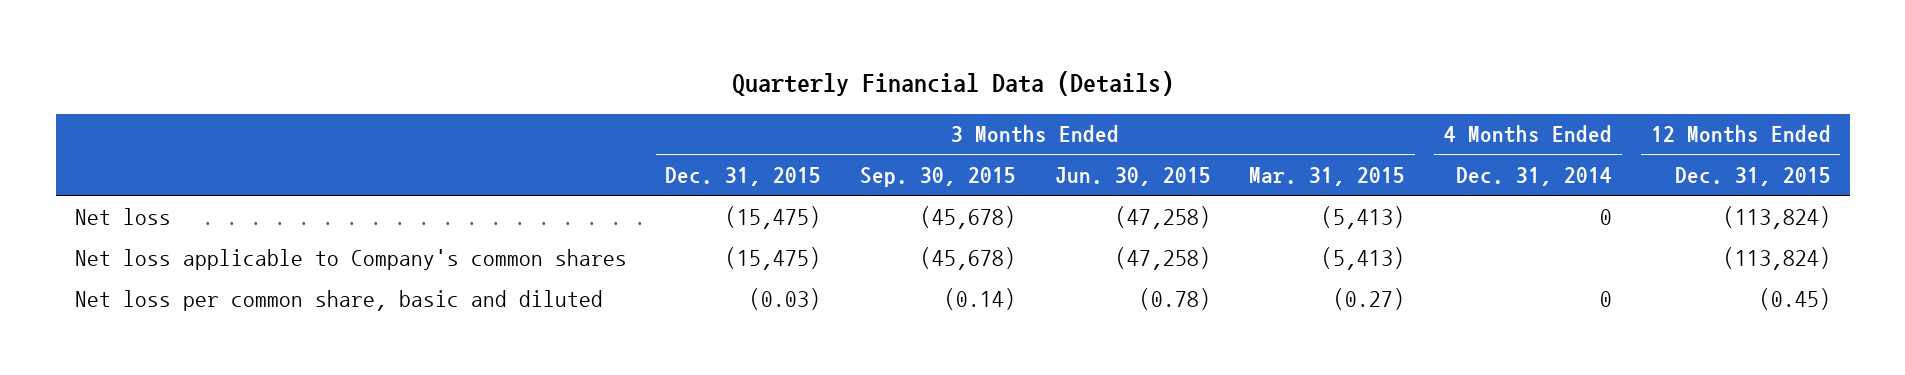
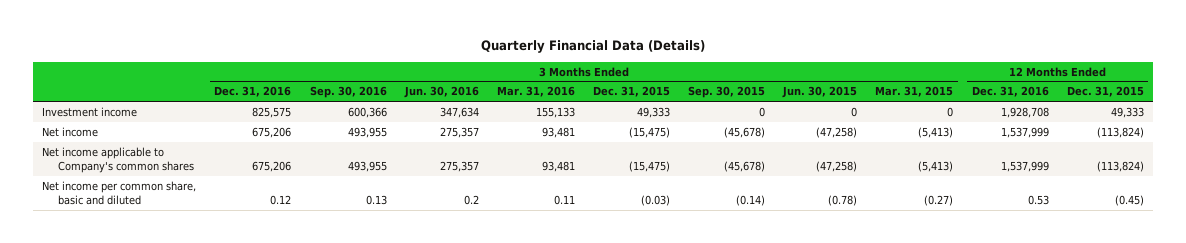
- | 3 Months Ended Dec. 31, 2015 | 3 Months Ended Sep. 30, 2015 | 3 Months Ended Jun. 30, 2015 | 3 Months Ended Mar. 31, 2015 | 4 Months Ended Dec. 31, 2014 | 12 Months Ended Dec. 31, 2015
+ | 3 Months Ended Dec. 31, 2016 | 3 Months Ended Sep. 30, 2016 | 3 Months Ended Jun. 30, 2016 | 3 Months Ended Mar. 31, 2016 | 3 Months Ended Dec. 31, 2015 | 3 Months Ended Sep. 30, 2015 | 3 Months Ended Jun. 30, 2015 | 3 Months Ended Mar. 31, 2015 | 12 Months Ended Dec. 31, 2016 | 12 Months Ended Dec. 31, 2015
- Net loss | (15,475) | (45,678) | (47,258) | (5,413) | 0 | (113,824)
- Net loss applicable to Company's common shares | (15,475) | (45,678) | (47,258) | (5,413) | | (113,824)
- Net loss per common share, basic and diluted | (0.03) | (0.14) | (0.78) | (0.27) | 0 | (0.45)
+ Investment income | 825,575 | 600,366 | 347,634 | 155,133 | 49,333 | 0 | 0 | 0 | 1,928,708 | 49,333
+ Net income | 675,206 | 493,955 | 275,357 | 93,481 | (15,475) | (45,678) | (47,258) | (5,413) | 1,537,999 | (113,824)
+ Net income applicable to Company's common shares | 675,206 | 493,955 | 275,357 | 93,481 | (15,475) | (45,678) | (47,258) | (5,413) | 1,537,999 | (113,824)
+ Net income per common share, basic and diluted | 0.12 | 0.13 | 0.2 | 0.11 | (0.03) | (0.14) | (0.78) | (0.27) | 0.53 | (0.45)

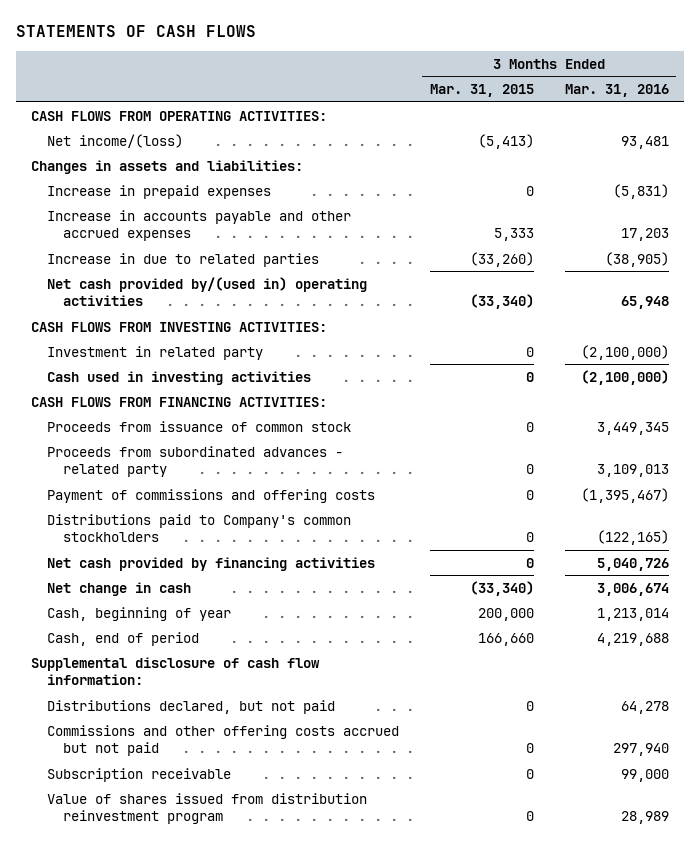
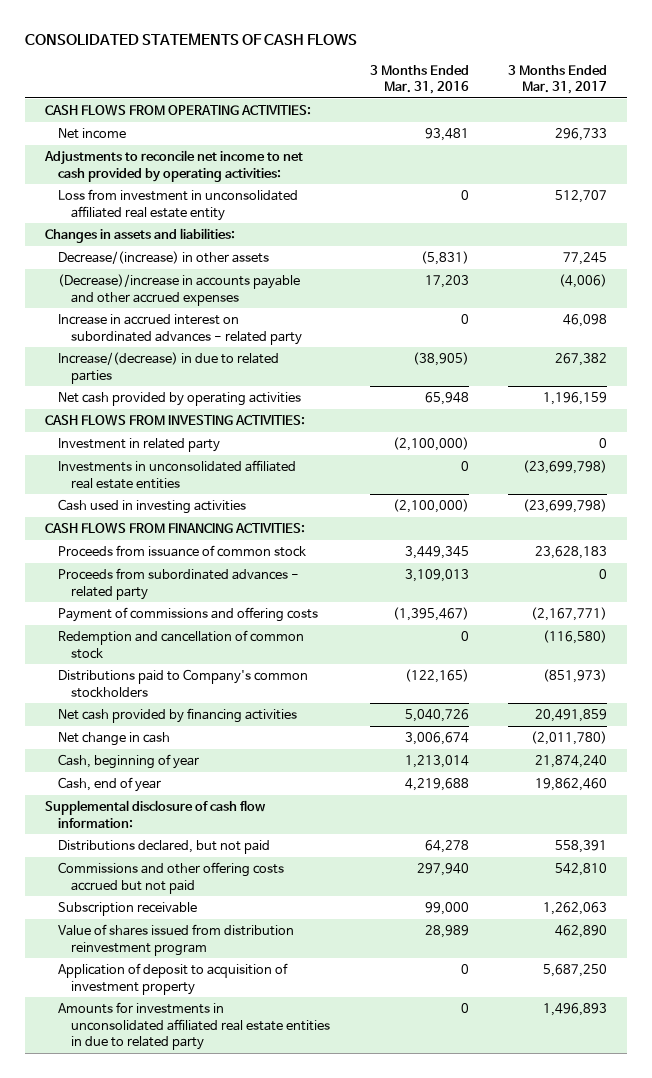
- STATEMENTS OF CASH FLOWS
+ CONSOLIDATED STATEMENTS OF CASH FLOWS
- | 3 Months Ended Mar. 31, 2015 | 3 Months Ended Mar. 31, 2016
+ | 3 Months Ended Mar. 31, 2016 | 3 Months Ended Mar. 31, 2017
- Net income/(loss) | (5,413) | 93,481
+ Net income | 93,481 | 296,733
+ Adjustments to reconcile net income to net cash provided by operating activities:
+ Loss from investment in unconsolidated affiliated real estate entity | 0 | 512,707
- Increase in prepaid expenses | 0 | (5,831)
- Increase in accounts payable and other accrued expenses | 5,333 | 17,203
- Increase in due to related parties | (33,260) | (38,905)
- Net cash provided by/(used in) operating activities | (33,340) | 65,948
+ Decrease/(increase) in other assets | (5,831) | 77,245
+ (Decrease)/increase in accounts payable and other accrued expenses | 17,203 | (4,006)
+ Increase in accrued interest on subordinated advances - related party | 0 | 46,098
+ Increase/(decrease) in due to related parties | (38,905) | 267,382
+ Net cash provided by operating activities | 65,948 | 1,196,159
+ Investments in unconsolidated affiliated real estate entities | 0 | (23,699,798)
+ Redemption and cancellation of common stock | 0 | (116,580)
- Cash, end of period | 166,660 | 4,219,688
+ Cash, end of year | 4,219,688 | 19,862,460
+ Application of deposit to acquisition of investment property | 0 | 5,687,250
+ Amounts for investments in unconsolidated affiliated real estate entities in due to related party | 0 | 1,496,893

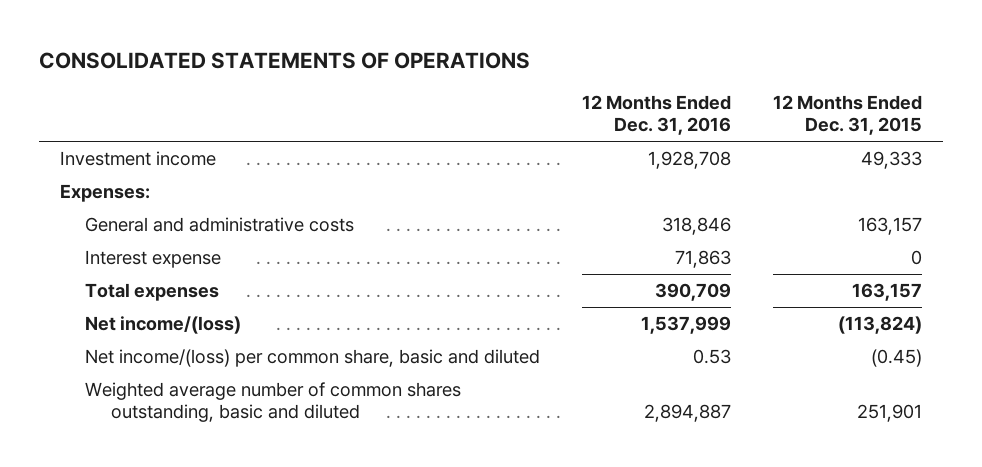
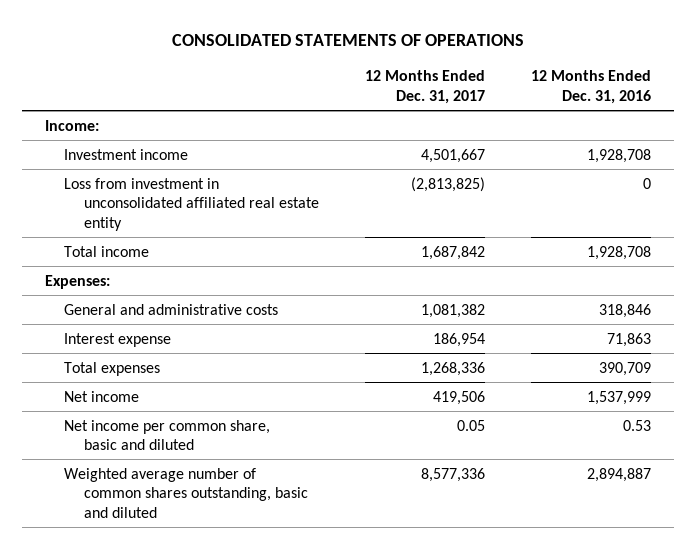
- | 12 Months Ended Dec. 31, 2016 | 12 Months Ended Dec. 31, 2015
+ | 12 Months Ended Dec. 31, 2017 | 12 Months Ended Dec. 31, 2016
+ Income:
+ Loss from investment in unconsolidated affiliated real estate entity | (2,813,825) | 0
+ Total income | 1,687,842 | 1,928,708
- Net income/(loss) | 1,537,999 | (113,824)
- Net income/(loss) per common share, basic and diluted | 0.53 | (0.45)
+ Net income | 419,506 | 1,537,999
+ Net income per common share, basic and diluted | 0.05 | 0.53

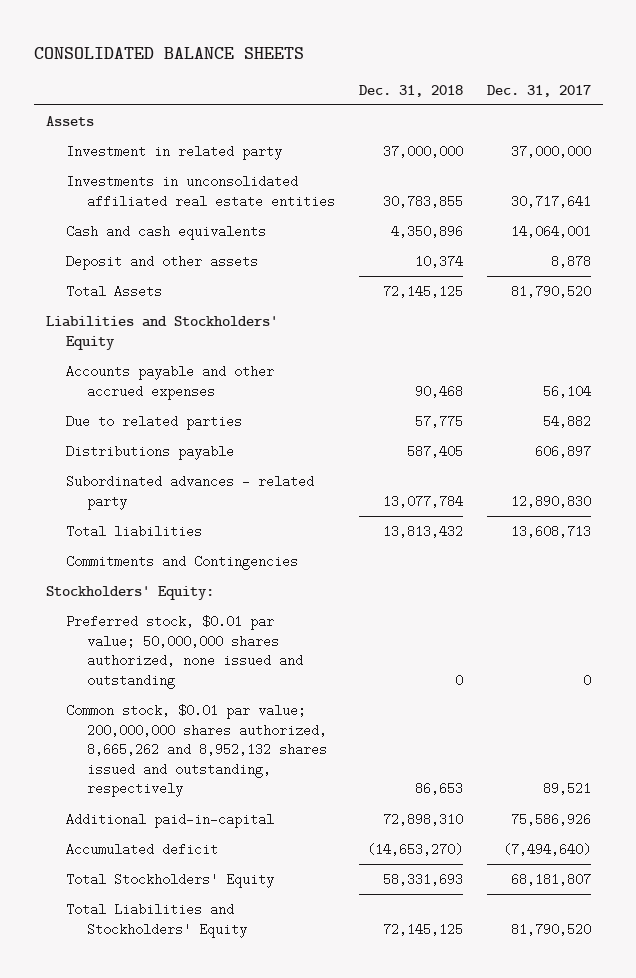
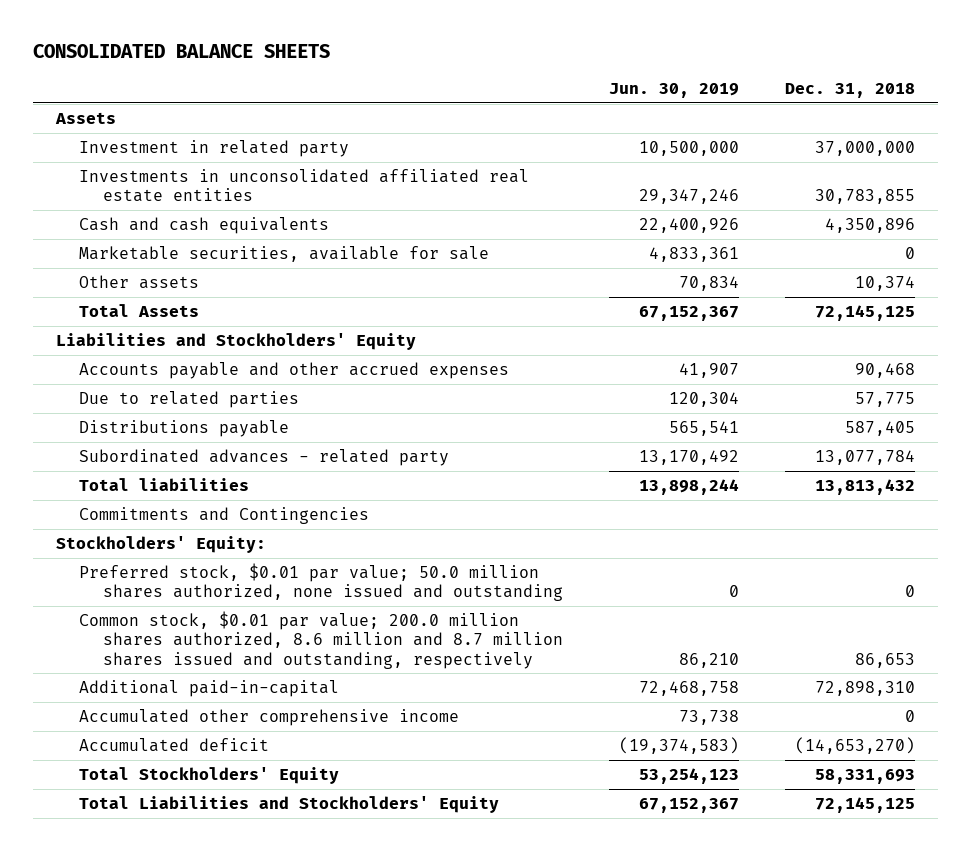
- | Dec. 31, 2018 | Dec. 31, 2017
+ | Jun. 30, 2019 | Dec. 31, 2018
- Deposit and other assets | 10,374 | 8,878
+ Marketable securities, available for sale | 4,833,361 | 0
+ Other assets | 70,834 | 10,374
- Preferred stock, $0.01 par value; 50,000,000 shares authorized, none issued and outstanding | 0 | 0
- Common stock, $0.01 par value; 200,000,000 shares authorized, 8,665,262 and 8,952,132 shares issued and outstanding, respectively | 86,653 | 89,521
+ Preferred stock, $0.01 par value; 50.0 million shares authorized, none issued and outstanding | 0 | 0
+ Common stock, $0.01 par value; 200.0 million shares authorized, 8.6 million and 8.7 million shares issued and outstanding, respectively | 86,210 | 86,653
+ Accumulated other comprehensive income | 73,738 | 0

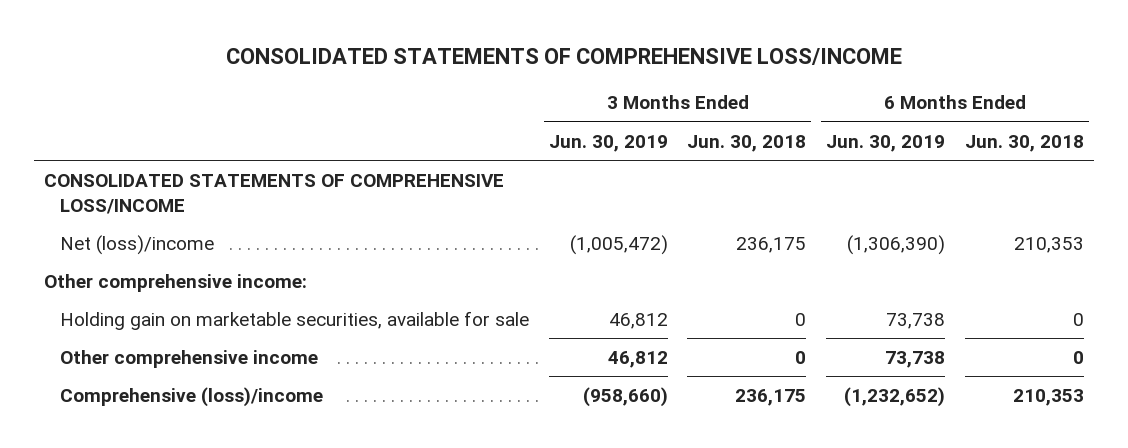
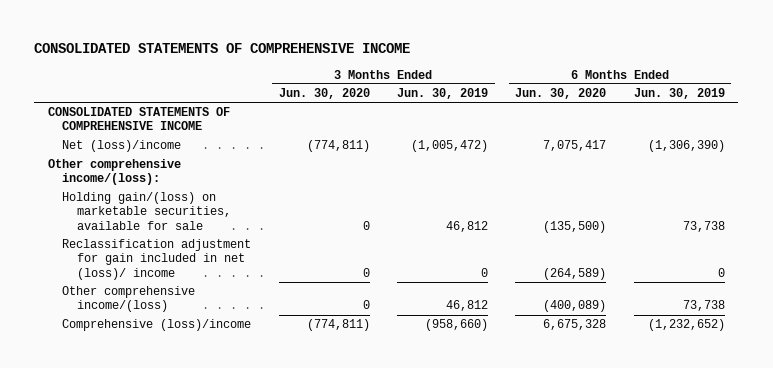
- CONSOLIDATED STATEMENTS OF COMPREHENSIVE LOSS/INCOME
+ CONSOLIDATED STATEMENTS OF COMPREHENSIVE INCOME
- | 3 Months Ended Jun. 30, 2019 | 3 Months Ended Jun. 30, 2018 | 6 Months Ended Jun. 30, 2019 | 6 Months Ended Jun. 30, 2018
+ | 3 Months Ended Jun. 30, 2020 | 3 Months Ended Jun. 30, 2019 | 6 Months Ended Jun. 30, 2020 | 6 Months Ended Jun. 30, 2019
- CONSOLIDATED STATEMENTS OF COMPREHENSIVE LOSS/INCOME
+ CONSOLIDATED STATEMENTS OF COMPREHENSIVE INCOME
- Other comprehensive income:
- Holding gain on marketable securities, available for sale | 46,812 | 0 | 73,738 | 0
- Other comprehensive income | 46,812 | 0 | 73,738 | 0
+ Other comprehensive income/(loss):
+ Holding gain/(loss) on marketable securities, available for sale | 0 | 46,812 | (135,500) | 73,738
+ Reclassification adjustment for gain included in net (loss)/ income | 0 | 0 | (264,589) | 0
+ Other comprehensive income/(loss) | 0 | 46,812 | (400,089) | 73,738

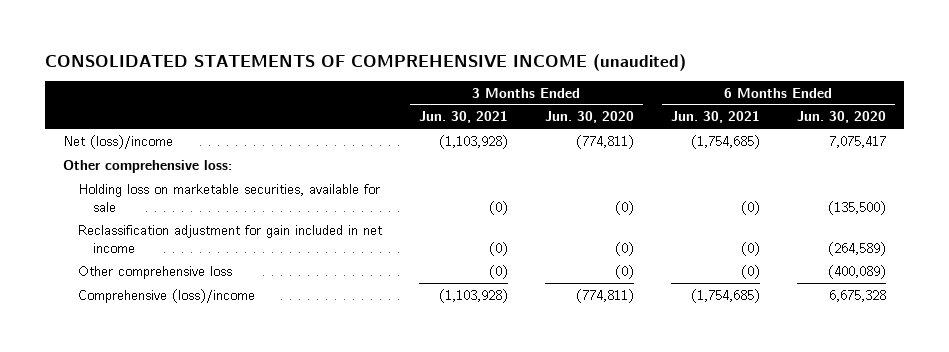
- CONSOLIDATED STATEMENTS OF COMPREHENSIVE INCOME
+ CONSOLIDATED STATEMENTS OF COMPREHENSIVE INCOME (unaudited)
- | 3 Months Ended Jun. 30, 2020 | 3 Months Ended Jun. 30, 2019 | 6 Months Ended Jun. 30, 2020 | 6 Months Ended Jun. 30, 2019
+ | 3 Months Ended Jun. 30, 2021 | 3 Months Ended Jun. 30, 2020 | 6 Months Ended Jun. 30, 2021 | 6 Months Ended Jun. 30, 2020
- CONSOLIDATED STATEMENTS OF COMPREHENSIVE INCOME
- Other comprehensive income/(loss):
- Holding gain/(loss) on marketable securities, available for sale | 0 | 46,812 | (135,500) | 73,738
- Reclassification adjustment for gain included in net (loss)/ income | 0 | 0 | (264,589) | 0
- Other comprehensive income/(loss) | 0 | 46,812 | (400,089) | 73,738
+ Other comprehensive loss:
+ Holding loss on marketable securities, available for sale | (0) | (0) | (0) | (135,500)
+ Reclassification adjustment for gain included in net income | (0) | (0) | (0) | (264,589)
+ Other comprehensive loss | (0) | (0) | (0) | (400,089)

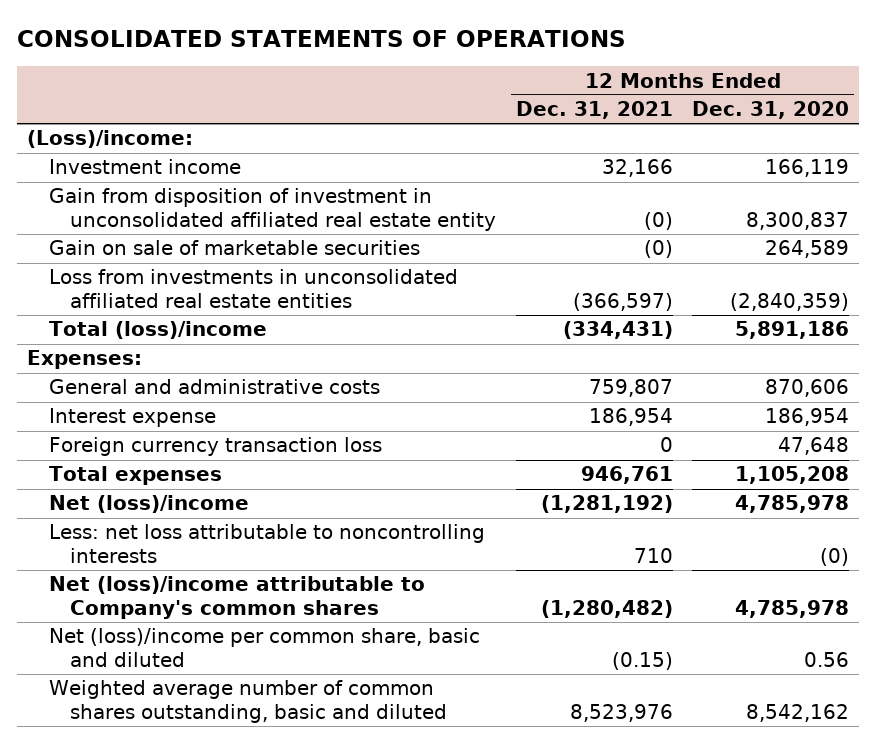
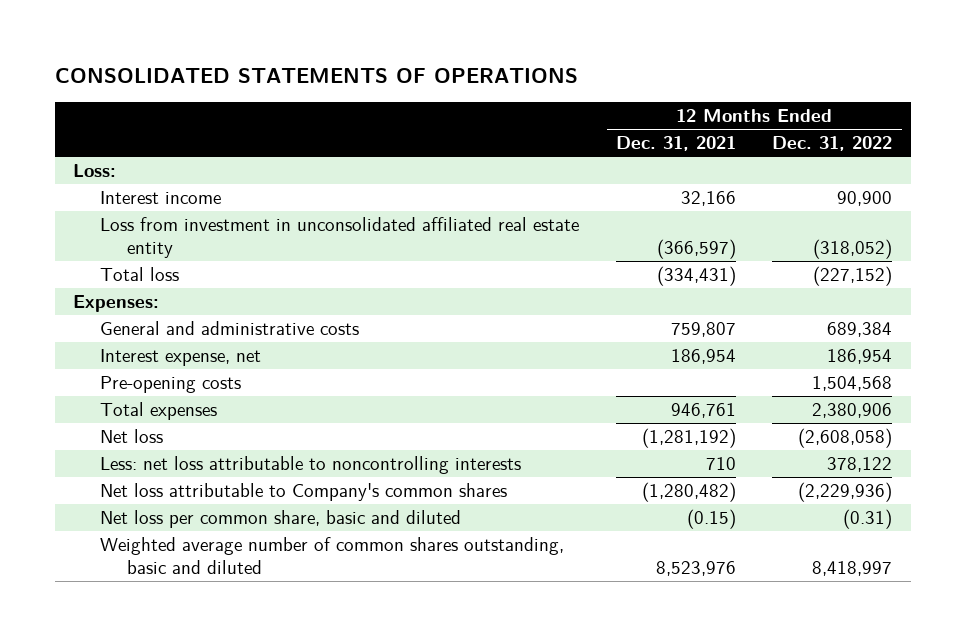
- | 12 Months Ended Dec. 31, 2021 | 12 Months Ended Dec. 31, 2020
+ | 12 Months Ended Dec. 31, 2021 | 12 Months Ended Dec. 31, 2022
- (Loss)/income:
- Investment income | 32,166 | 166,119
- Gain from disposition of investment in unconsolidated affiliated real estate entity | (0) | 8,300,837
- Gain on sale of marketable securities | (0) | 264,589
- Loss from investments in unconsolidated affiliated real estate entities | (366,597) | (2,840,359)
- Total (loss)/income | (334,431) | 5,891,186
+ Loss:
+ Interest income | 32,166 | 90,900
+ Loss from investment in unconsolidated affiliated real estate entity | (366,597) | (318,052)
+ Total loss | (334,431) | (227,152)
- Interest expense | 186,954 | 186,954
- Foreign currency transaction loss | 0 | 47,648
+ Interest expense, net | 186,954 | 186,954
+ Pre-opening costs | | 1,504,568
- Net (loss)/income | (1,281,192) | 4,785,978
+ Net loss | (1,281,192) | (2,608,058)
- Net (loss)/income attributable to Company's common shares | (1,280,482) | 4,785,978
- Net (loss)/income per common share, basic and diluted | (0.15) | 0.56
+ Net loss attributable to Company's common shares | (1,280,482) | (2,229,936)
+ Net loss per common share, basic and diluted | (0.15) | (0.31)

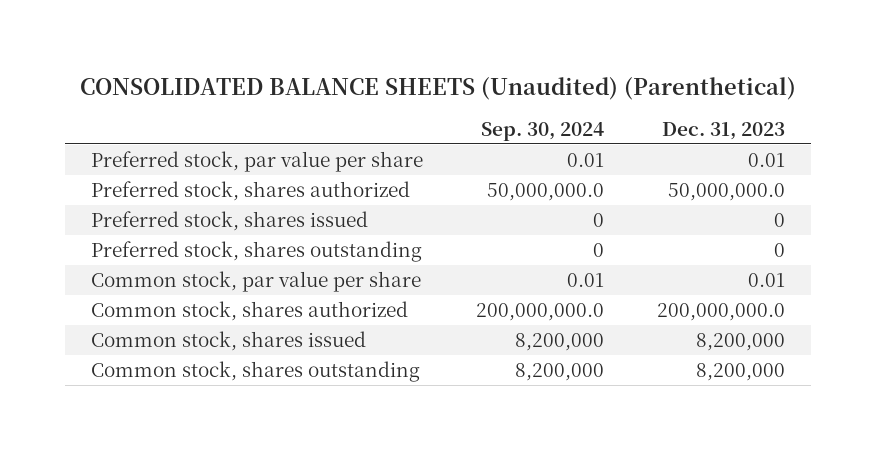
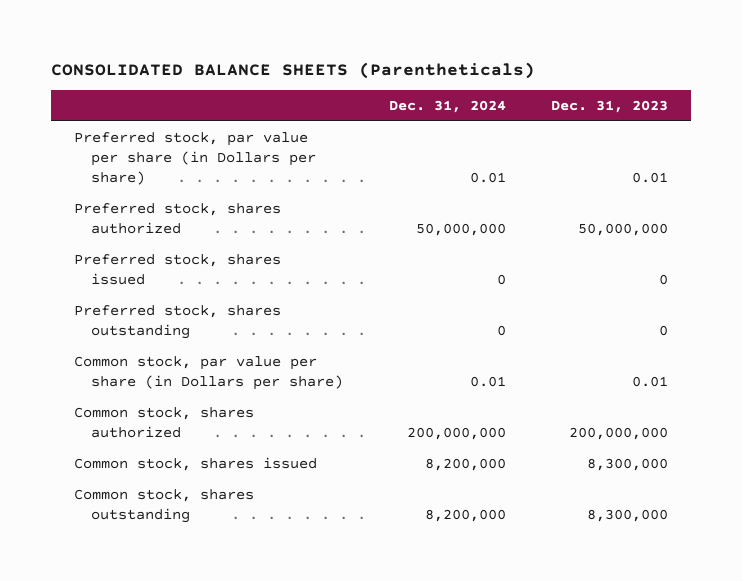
- CONSOLIDATED BALANCE SHEETS (Unaudited) (Parenthetical)
+ CONSOLIDATED BALANCE SHEETS (Parentheticals)
- | Sep. 30, 2024 | Dec. 31, 2023
+ | Dec. 31, 2024 | Dec. 31, 2023
- Preferred stock, par value per share | 0.01 | 0.01
- Preferred stock, shares authorized | 50,000,000.0 | 50,000,000.0
+ Preferred stock, par value per share (in Dollars per share) | 0.01 | 0.01
+ Preferred stock, shares authorized | 50,000,000 | 50,000,000
- Common stock, par value per share | 0.01 | 0.01
- Common stock, shares authorized | 200,000,000.0 | 200,000,000.0
- Common stock, shares issued | 8,200,000 | 8,200,000
- Common stock, shares outstanding | 8,200,000 | 8,200,000
+ Common stock, par value per share (in Dollars per share) | 0.01 | 0.01
+ Common stock, shares authorized | 200,000,000 | 200,000,000
+ Common stock, shares issued | 8,200,000 | 8,300,000
+ Common stock, shares outstanding | 8,200,000 | 8,300,000

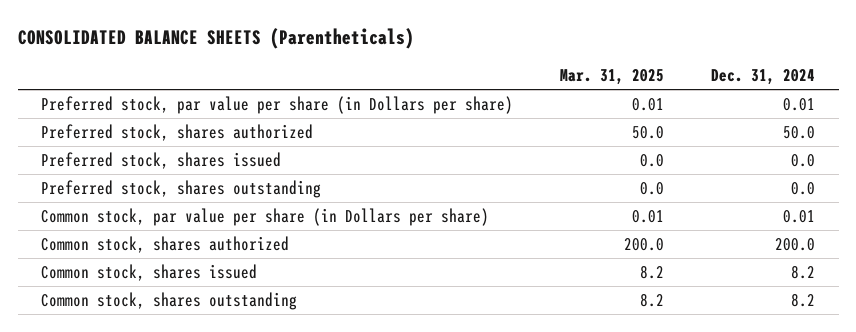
- | Dec. 31, 2024 | Dec. 31, 2023
+ | Mar. 31, 2025 | Dec. 31, 2024
- Preferred stock, shares authorized | 50,000,000 | 50,000,000
- Preferred stock, shares issued | 0 | 0
- Preferred stock, shares outstanding | 0 | 0
+ Preferred stock, shares authorized | 50.0 | 50.0
+ Preferred stock, shares issued | 0.0 | 0.0
+ Preferred stock, shares outstanding | 0.0 | 0.0
- Common stock, shares authorized | 200,000,000 | 200,000,000
- Common stock, shares issued | 8,200,000 | 8,300,000
- Common stock, shares outstanding | 8,200,000 | 8,300,000
+ Common stock, shares authorized | 200.0 | 200.0
+ Common stock, shares issued | 8.2 | 8.2
+ Common stock, shares outstanding | 8.2 | 8.2

